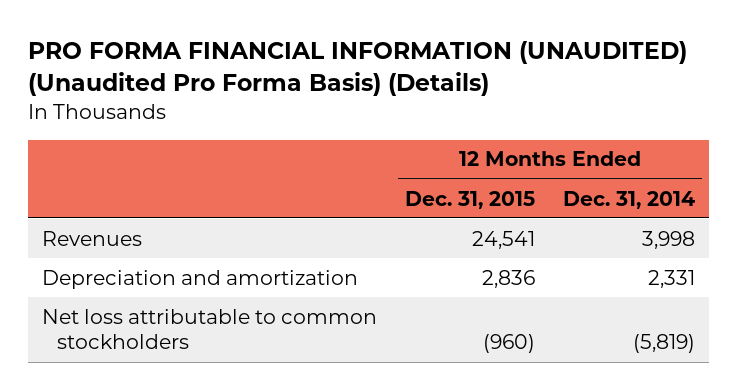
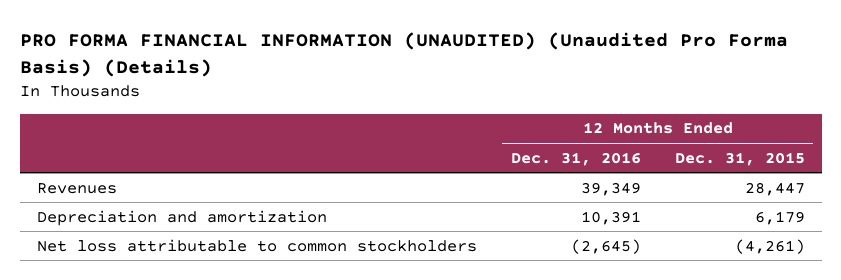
- | 12 Months Ended Dec. 31, 2015 | 12 Months Ended Dec. 31, 2014
+ | 12 Months Ended Dec. 31, 2016 | 12 Months Ended Dec. 31, 2015
- Revenues | 24,541 | 3,998
- Depreciation and amortization | 2,836 | 2,331
- Net loss attributable to common stockholders | (960) | (5,819)
+ Revenues | 39,349 | 28,447
+ Depreciation and amortization | 10,391 | 6,179
+ Net loss attributable to common stockholders | (2,645) | (4,261)

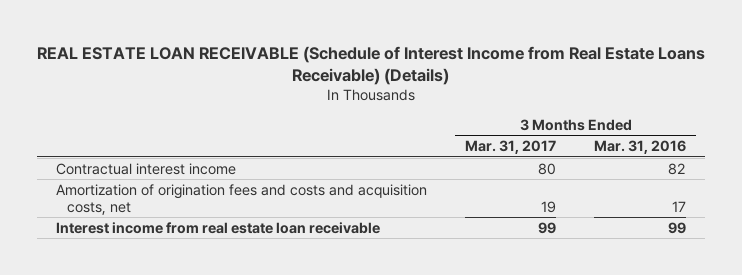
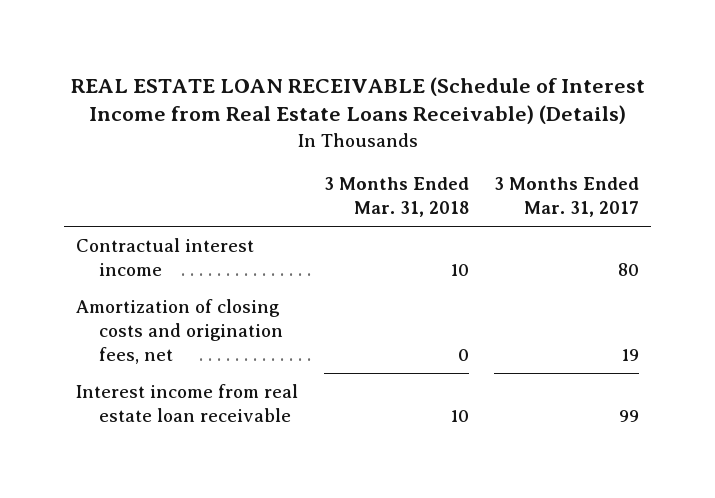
- | 3 Months Ended Mar. 31, 2017 | 3 Months Ended Mar. 31, 2016
+ | 3 Months Ended Mar. 31, 2018 | 3 Months Ended Mar. 31, 2017
- Amortization of origination fees and costs and acquisition costs, net | 19 | 17
+ Amortization of closing costs and origination fees, net | 0 | 19

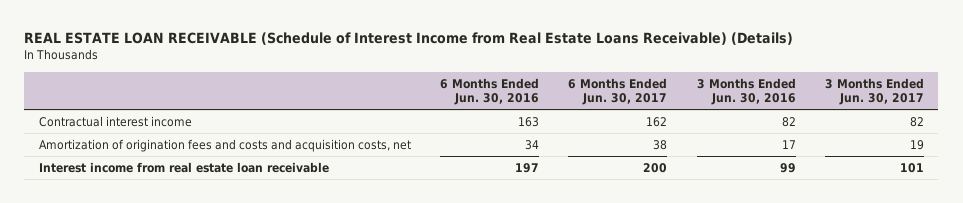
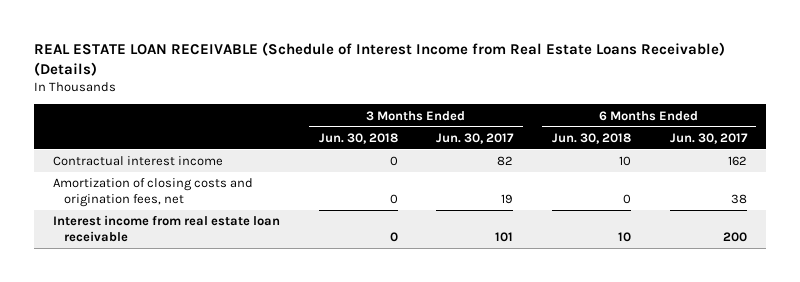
- | 6 Months Ended Jun. 30, 2016 | 6 Months Ended Jun. 30, 2017 | 3 Months Ended Jun. 30, 2016 | 3 Months Ended Jun. 30, 2017
+ | 3 Months Ended Jun. 30, 2018 | 3 Months Ended Jun. 30, 2017 | 6 Months Ended Jun. 30, 2018 | 6 Months Ended Jun. 30, 2017
- Amortization of origination fees and costs and acquisition costs, net | 34 | 38 | 17 | 19
+ Amortization of closing costs and origination fees, net | 0 | 19 | 0 | 38

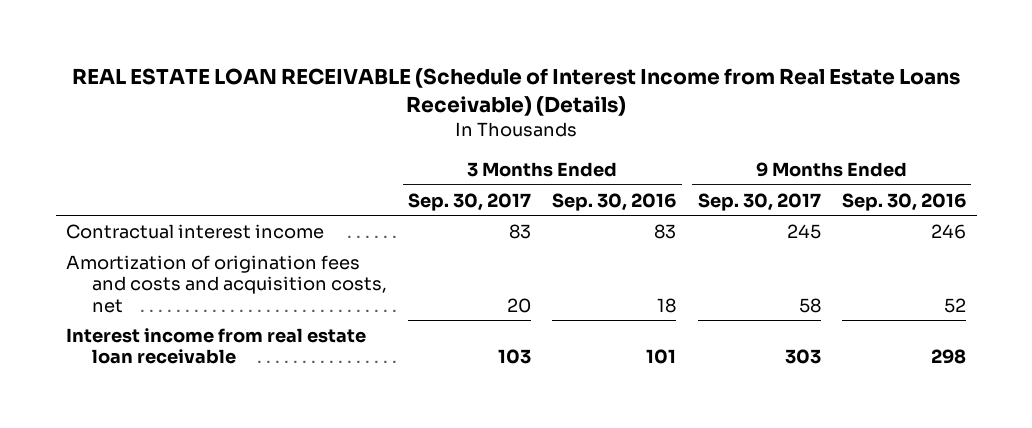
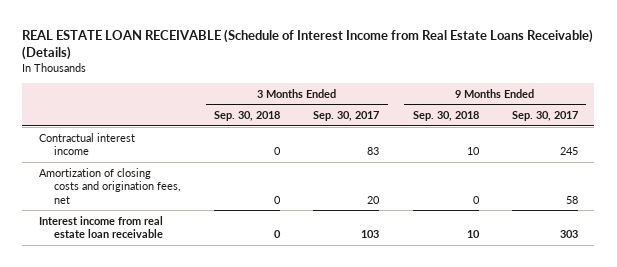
- | 3 Months Ended Sep. 30, 2017 | 3 Months Ended Sep. 30, 2016 | 9 Months Ended Sep. 30, 2017 | 9 Months Ended Sep. 30, 2016
+ | 3 Months Ended Sep. 30, 2018 | 3 Months Ended Sep. 30, 2017 | 9 Months Ended Sep. 30, 2018 | 9 Months Ended Sep. 30, 2017
- Amortization of origination fees and costs and acquisition costs, net | 20 | 18 | 58 | 52
+ Amortization of closing costs and origination fees, net | 0 | 20 | 0 | 58

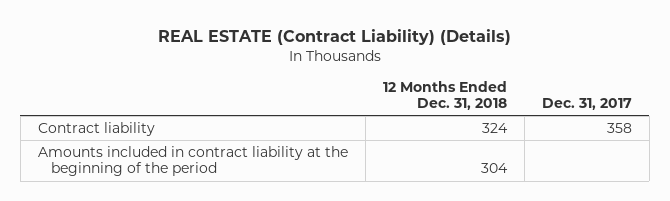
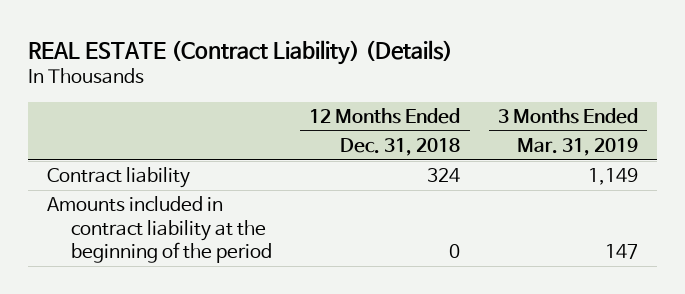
- | 12 Months Ended Dec. 31, 2018 | Dec. 31, 2017
+ | 12 Months Ended Dec. 31, 2018 | 3 Months Ended Mar. 31, 2019
- Amounts included in contract liability at the beginning of the period | 304 |
+ Amounts included in contract liability at the beginning of the period | 0 | 147

